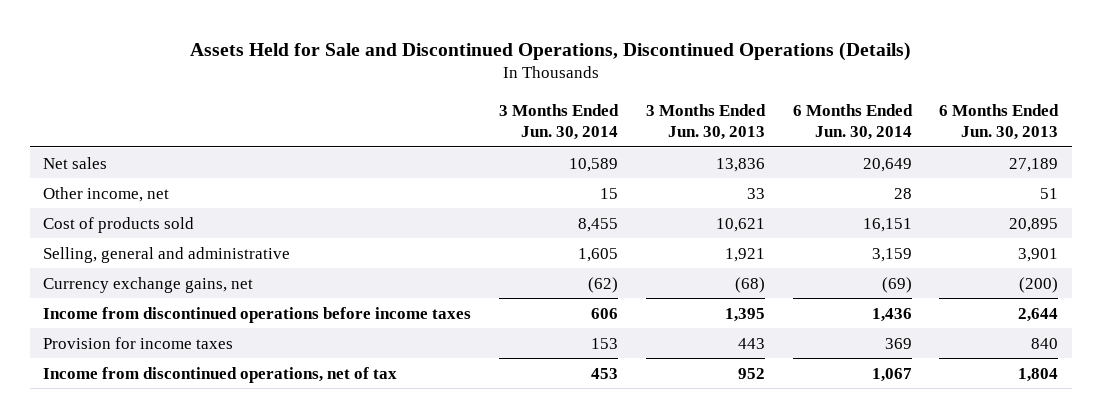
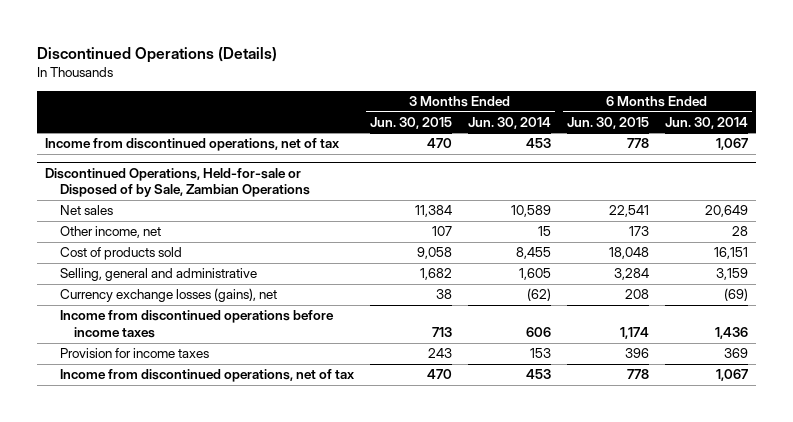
- Assets Held for Sale and Discontinued Operations, Discontinued Operations (Details)
+ Discontinued Operations (Details)
- | 3 Months Ended Jun. 30, 2014 | 3 Months Ended Jun. 30, 2013 | 6 Months Ended Jun. 30, 2014 | 6 Months Ended Jun. 30, 2013
+ | 3 Months Ended Jun. 30, 2015 | 3 Months Ended Jun. 30, 2014 | 6 Months Ended Jun. 30, 2015 | 6 Months Ended Jun. 30, 2014
+ Income from discontinued operations, net of tax | 470 | 453 | 778 | 1,067
+ Discontinued Operations, Held-for-sale or Disposed of by Sale, Zambian Operations
- Currency exchange gains, net | (62) | (68) | (69) | (200)
+ Currency exchange losses (gains), net | 38 | (62) | 208 | (69)

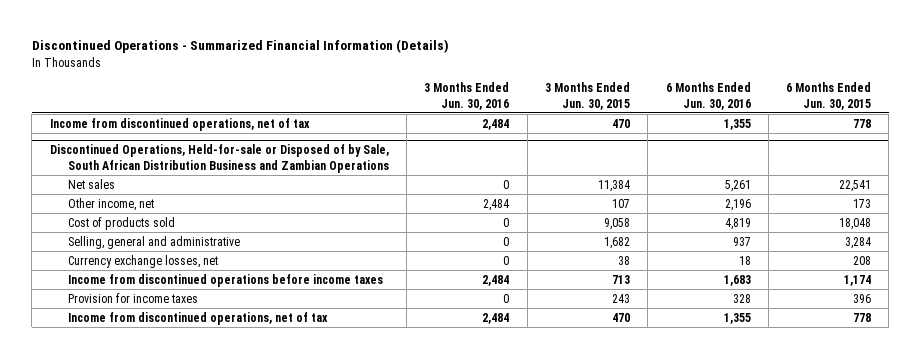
- Discontinued Operations (Details)
+ Discontinued Operations - Summarized Financial Information (Details)
- | 3 Months Ended Jun. 30, 2015 | 3 Months Ended Jun. 30, 2014 | 6 Months Ended Jun. 30, 2015 | 6 Months Ended Jun. 30, 2014
+ | 3 Months Ended Jun. 30, 2016 | 3 Months Ended Jun. 30, 2015 | 6 Months Ended Jun. 30, 2016 | 6 Months Ended Jun. 30, 2015
- Discontinued Operations, Held-for-sale or Disposed of by Sale, Zambian Operations
+ Discontinued Operations, Held-for-sale or Disposed of by Sale, South African Distribution Business and Zambian Operations
- Currency exchange losses (gains), net | 38 | (62) | 208 | (69)
+ Currency exchange losses, net | 0 | 38 | 18 | 208

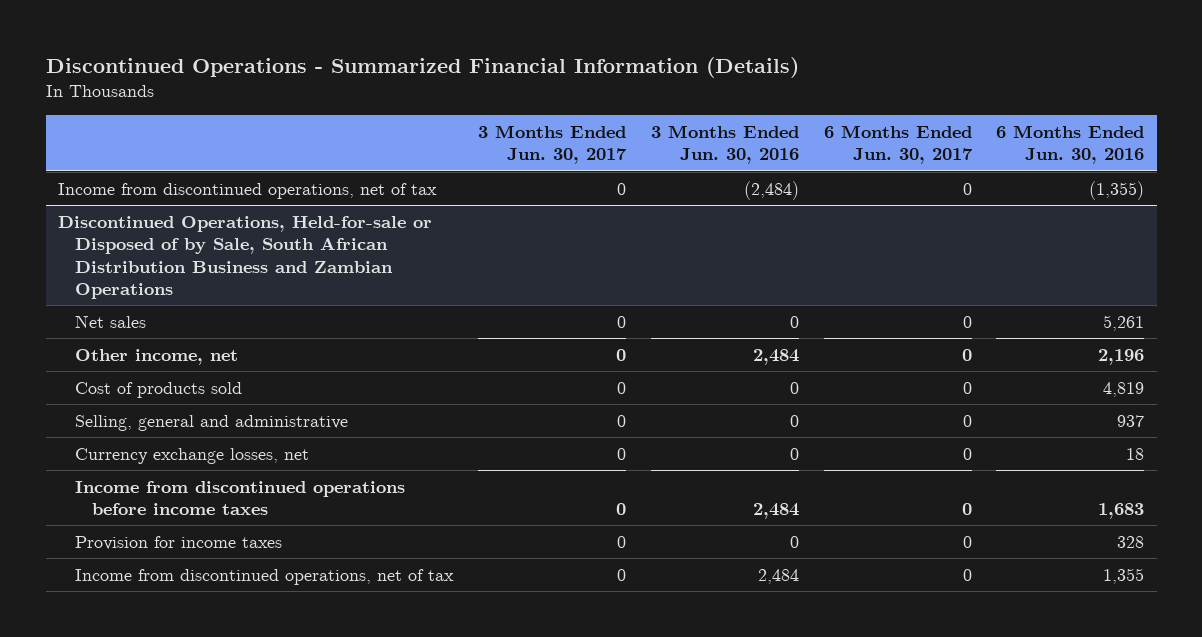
- | 3 Months Ended Jun. 30, 2016 | 3 Months Ended Jun. 30, 2015 | 6 Months Ended Jun. 30, 2016 | 6 Months Ended Jun. 30, 2015
+ | 3 Months Ended Jun. 30, 2017 | 3 Months Ended Jun. 30, 2016 | 6 Months Ended Jun. 30, 2017 | 6 Months Ended Jun. 30, 2016
- Income from discontinued operations, net of tax | 2,484 | 470 | 1,355 | 778
+ Income from discontinued operations, net of tax | 0 | (2,484) | 0 | (1,355)

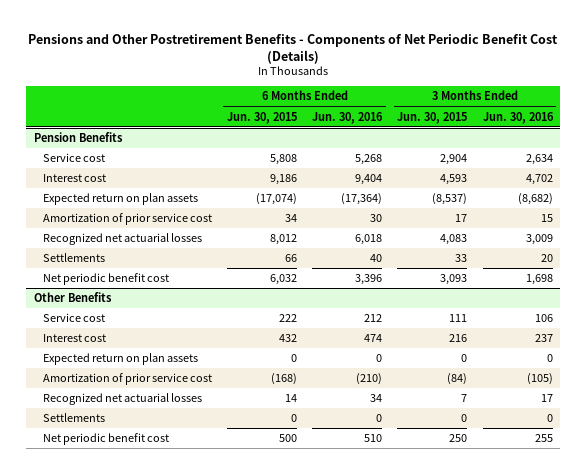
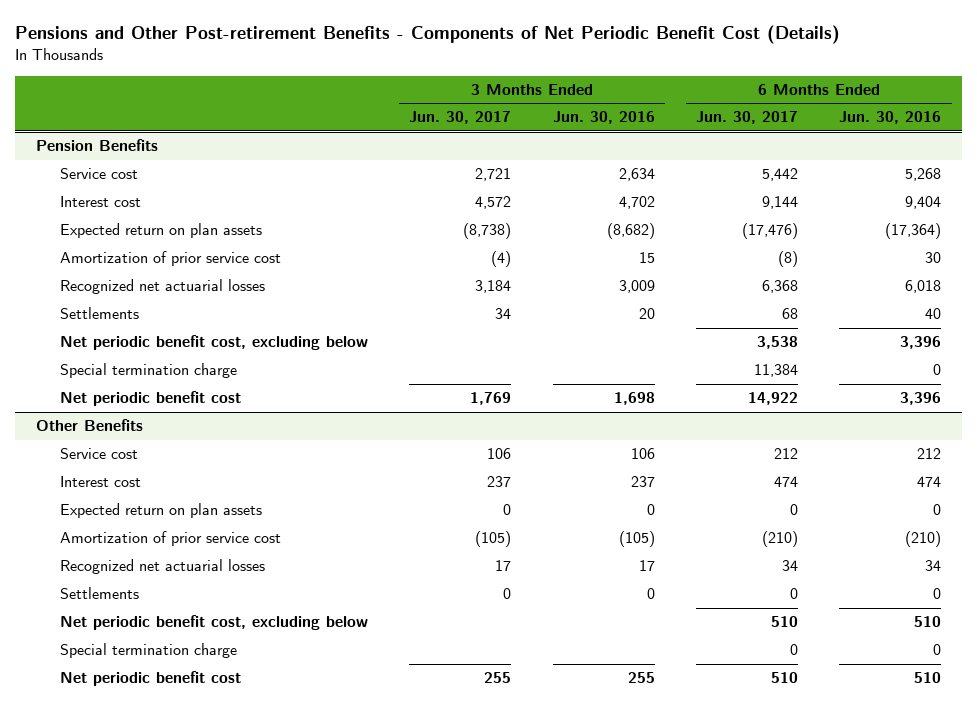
- Pensions and Other Postretirement Benefits - Components of Net Periodic Benefit Cost (Details)
+ Pensions and Other Post-retirement Benefits - Components of Net Periodic Benefit Cost (Details)
- | 6 Months Ended Jun. 30, 2015 | 6 Months Ended Jun. 30, 2016 | 3 Months Ended Jun. 30, 2015 | 3 Months Ended Jun. 30, 2016
+ | 3 Months Ended Jun. 30, 2017 | 3 Months Ended Jun. 30, 2016 | 6 Months Ended Jun. 30, 2017 | 6 Months Ended Jun. 30, 2016
@ Pension Benefits
+ Net periodic benefit cost, excluding below | | | 3,538 | 3,396
+ Special termination charge | | | 11,384 | 0
@ Other Benefits
+ Net periodic benefit cost, excluding below | | | 510 | 510
+ Special termination charge | | | 0 | 0

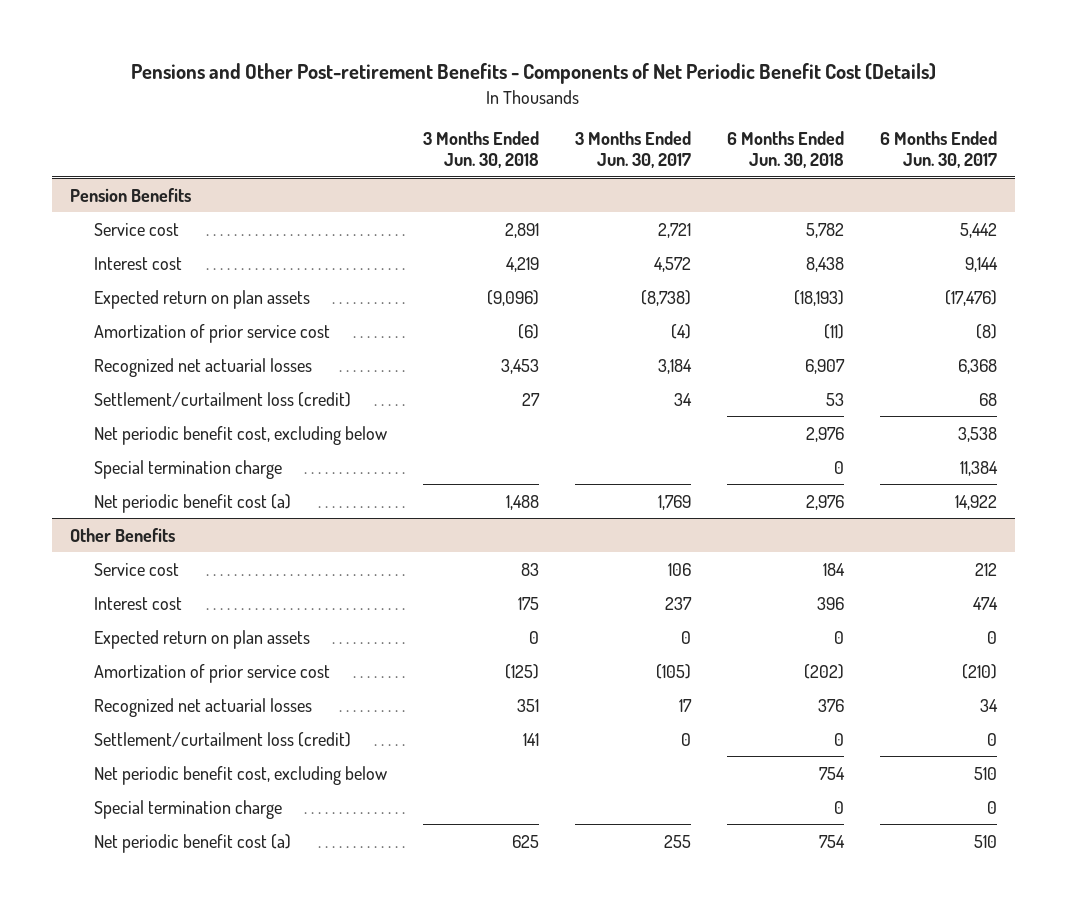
- | 3 Months Ended Jun. 30, 2017 | 3 Months Ended Jun. 30, 2016 | 6 Months Ended Jun. 30, 2017 | 6 Months Ended Jun. 30, 2016
+ | 3 Months Ended Jun. 30, 2018 | 3 Months Ended Jun. 30, 2017 | 6 Months Ended Jun. 30, 2018 | 6 Months Ended Jun. 30, 2017
@ Pension Benefits
- Settlements | 34 | 20 | 68 | 40
+ Settlement/curtailment loss (credit) | 27 | 34 | 53 | 68
- Net periodic benefit cost | 1,769 | 1,698 | 14,922 | 3,396
+ Net periodic benefit cost (a) | 1,488 | 1,769 | 2,976 | 14,922
@ Other Benefits
- Settlements | 0 | 0 | 0 | 0
+ Settlement/curtailment loss (credit) | 141 | 0 | 0 | 0
- Net periodic benefit cost | 255 | 255 | 510 | 510
+ Net periodic benefit cost (a) | 625 | 255 | 754 | 510

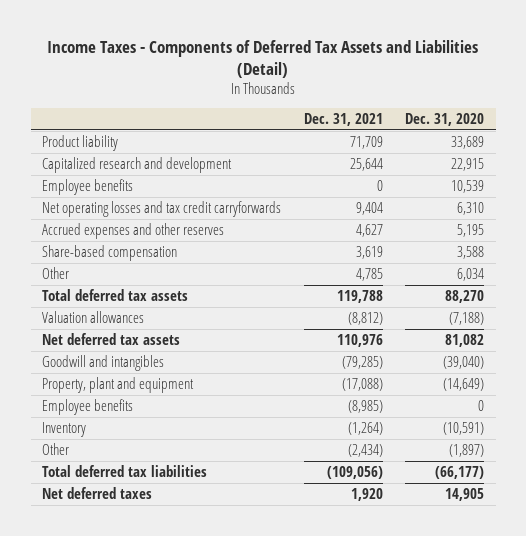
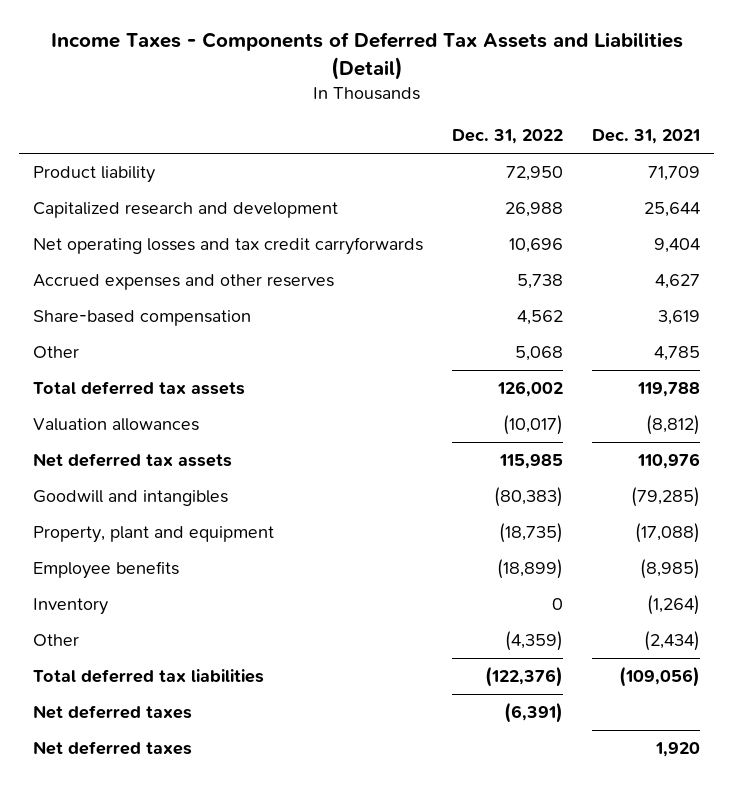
- | Dec. 31, 2021 | Dec. 31, 2020
+ | Dec. 31, 2022 | Dec. 31, 2021
- Employee benefits | 0 | 10,539
+ Net deferred taxes | (6,391) |

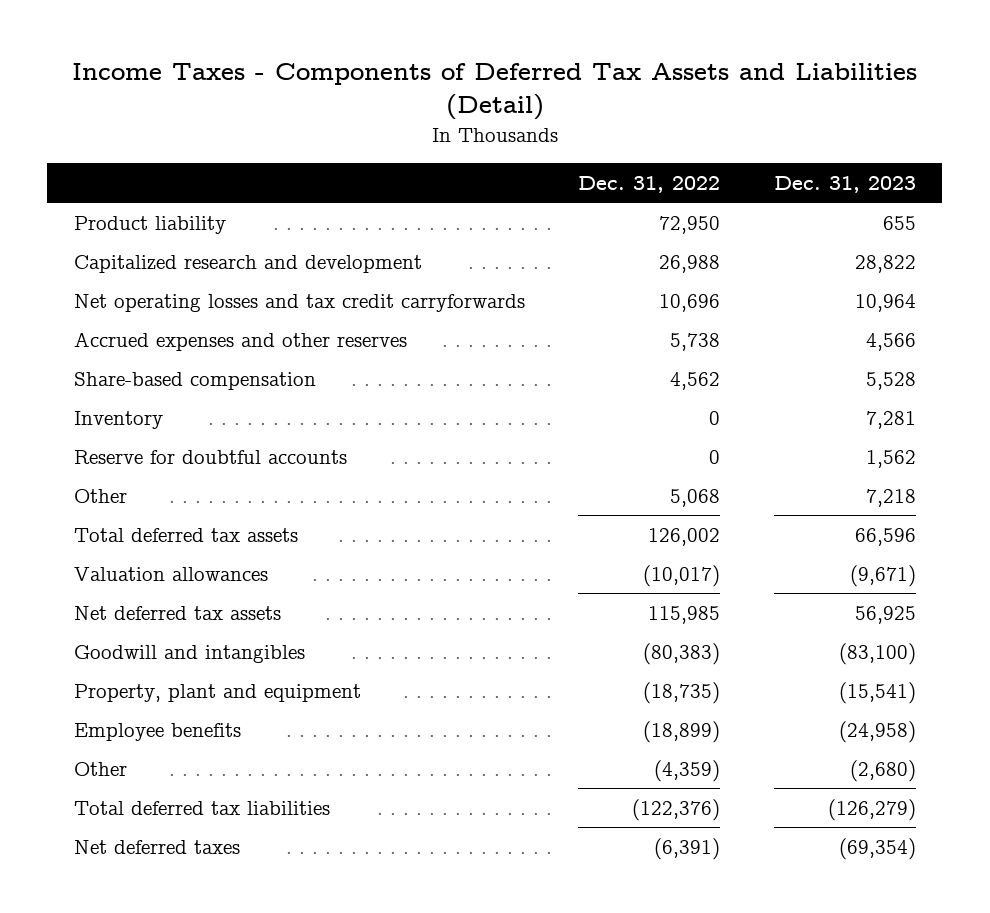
- | Dec. 31, 2022 | Dec. 31, 2021
+ | Dec. 31, 2022 | Dec. 31, 2023
moved up: Inventory | 0 | 7,281
+ Reserve for doubtful accounts | 0 | 1,562
- Net deferred taxes | | 1,920

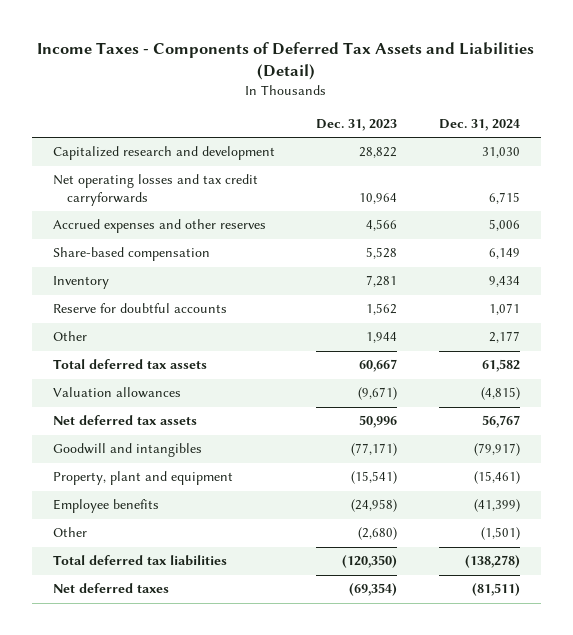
- | Dec. 31, 2022 | Dec. 31, 2023
+ | Dec. 31, 2023 | Dec. 31, 2024
- Product liability | 72,950 | 655
- Other | 5,068 | 7,218
- Total deferred tax assets | 126,002 | 66,596
+ Other | 1,944 | 2,177
+ Total deferred tax assets | 60,667 | 61,582
- Net deferred tax assets | 115,985 | 56,925
- Goodwill and intangibles | (80,383) | (83,100)
+ Net deferred tax assets | 50,996 | 56,767
+ Goodwill and intangibles | (77,171) | (79,917)
- Total deferred tax liabilities | (122,376) | (126,279)
+ Total deferred tax liabilities | (120,350) | (138,278)

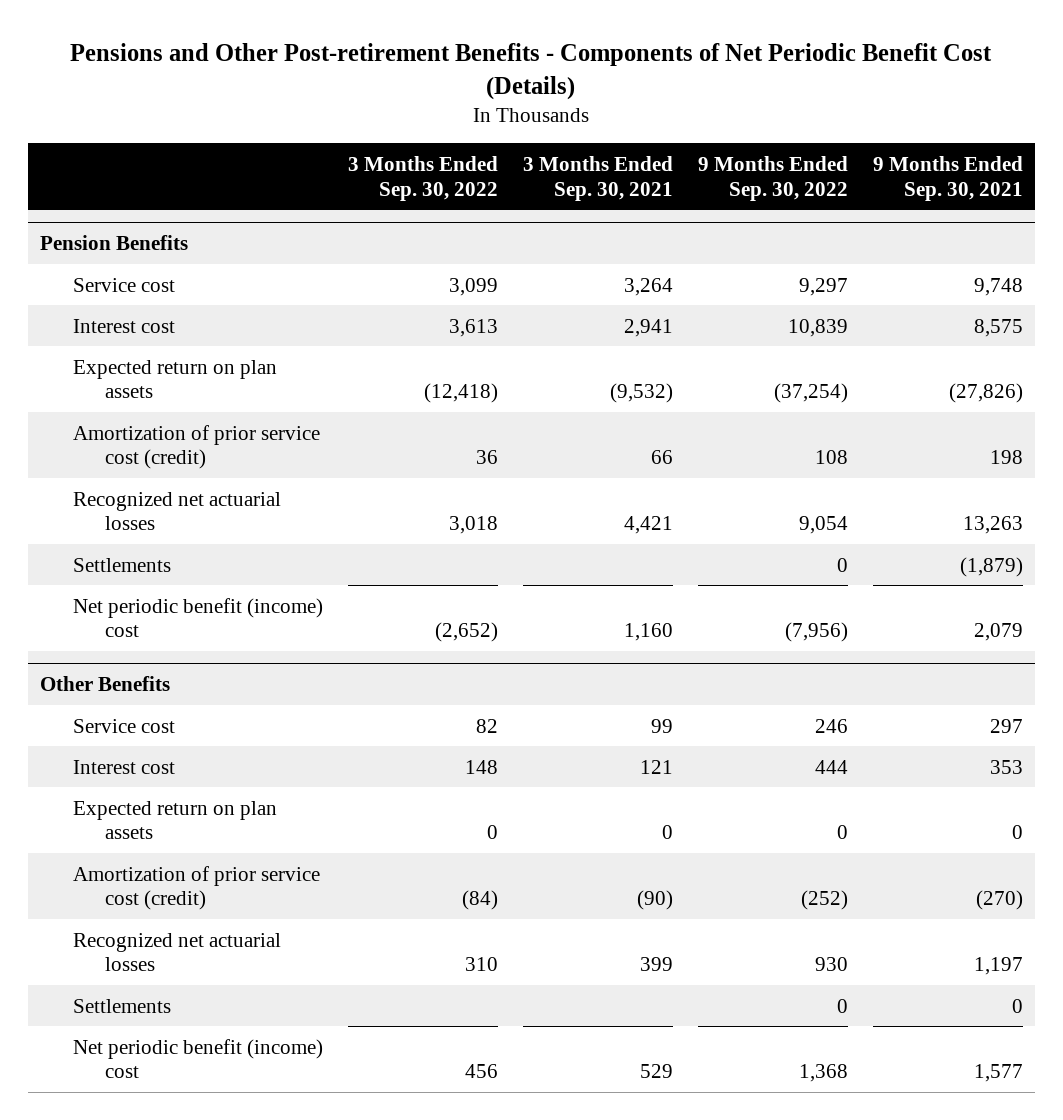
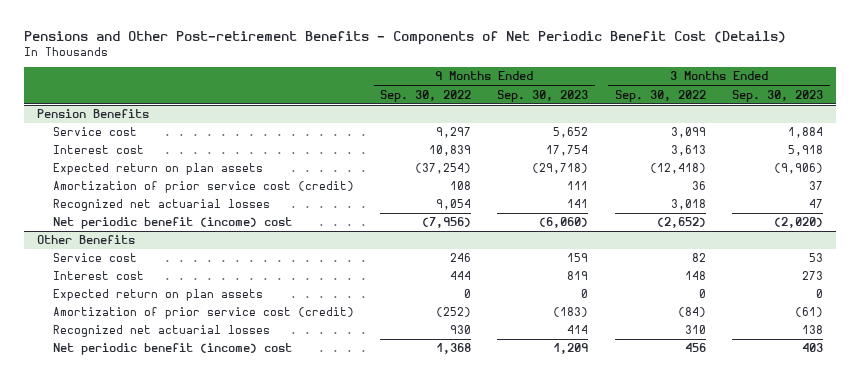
- | 3 Months Ended Sep. 30, 2022 | 3 Months Ended Sep. 30, 2021 | 9 Months Ended Sep. 30, 2022 | 9 Months Ended Sep. 30, 2021
+ | 9 Months Ended Sep. 30, 2022 | 9 Months Ended Sep. 30, 2023 | 3 Months Ended Sep. 30, 2022 | 3 Months Ended Sep. 30, 2023
@ Pension Benefits
- Settlements | | | 0 | (1,879)
@ Other Benefits
- Settlements | | | 0 | 0

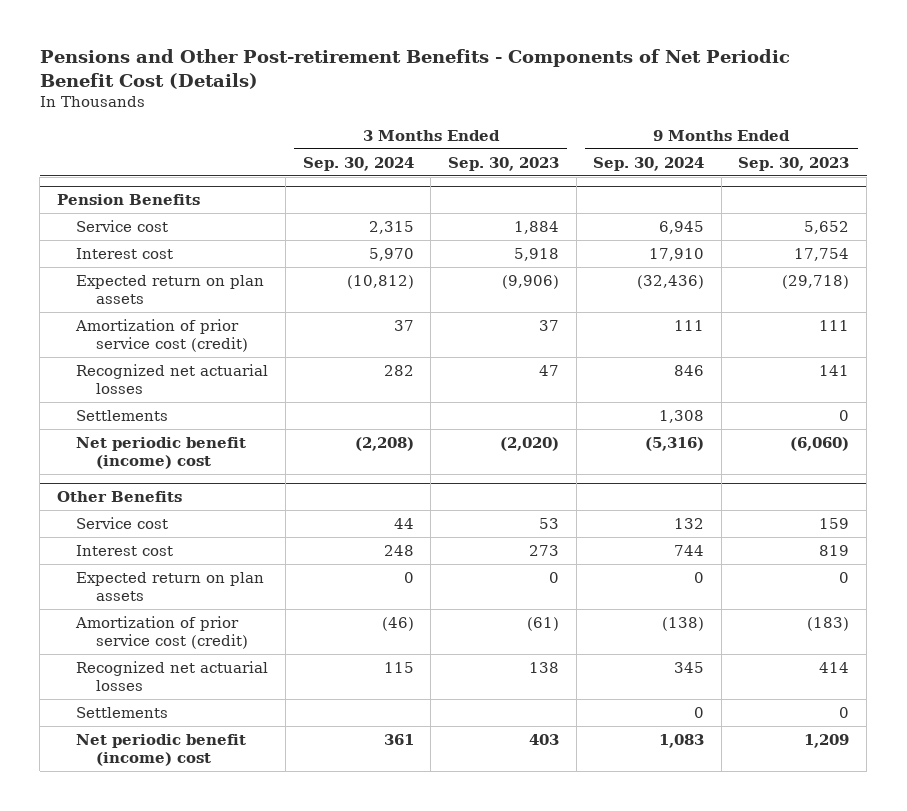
- | 9 Months Ended Sep. 30, 2022 | 9 Months Ended Sep. 30, 2023 | 3 Months Ended Sep. 30, 2022 | 3 Months Ended Sep. 30, 2023
+ | 3 Months Ended Sep. 30, 2024 | 3 Months Ended Sep. 30, 2023 | 9 Months Ended Sep. 30, 2024 | 9 Months Ended Sep. 30, 2023
@ Pension Benefits
+ Settlements | | | 1,308 | 0
@ Other Benefits
+ Settlements | | | 0 | 0

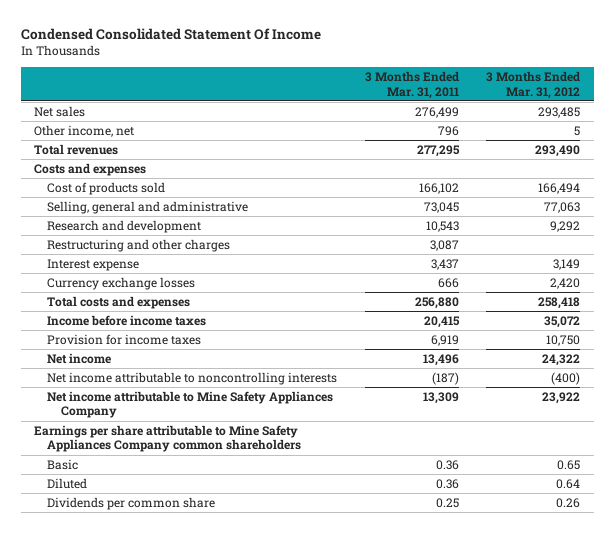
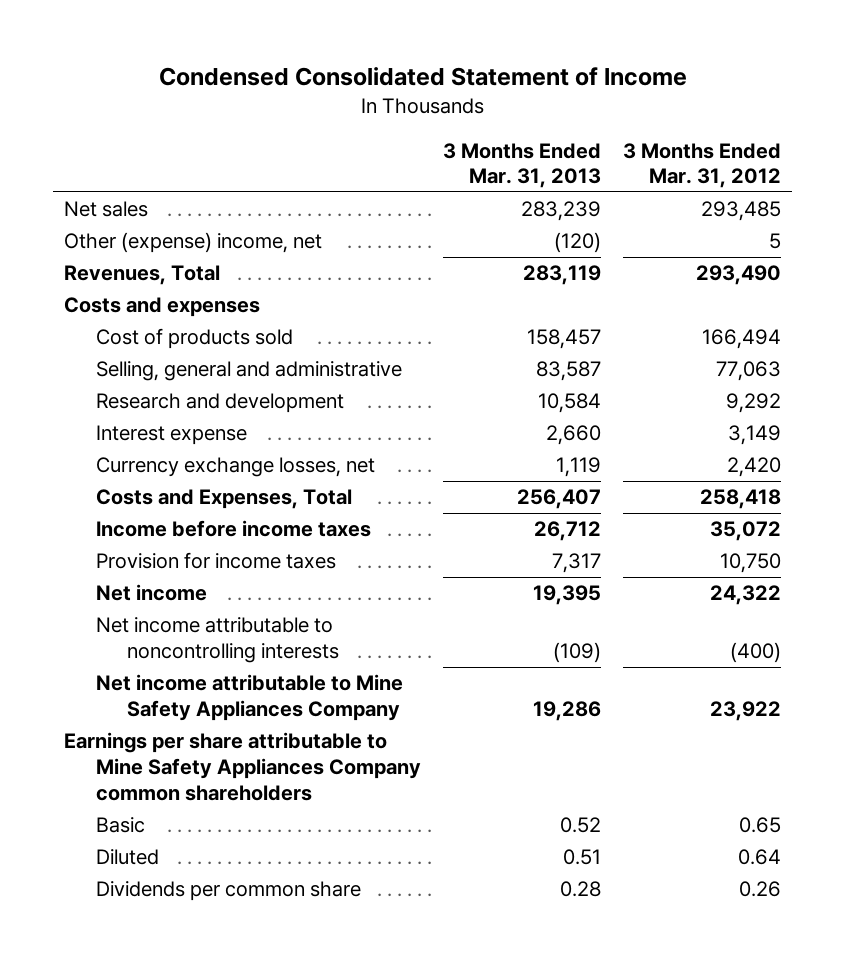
- Condensed Consolidated Statement Of Income
+ Condensed Consolidated Statement of Income
- | 3 Months Ended Mar. 31, 2011 | 3 Months Ended Mar. 31, 2012
+ | 3 Months Ended Mar. 31, 2013 | 3 Months Ended Mar. 31, 2012
- Other income, net | 796 | 5
- Total revenues | 277,295 | 293,490
+ Other (expense) income, net | (120) | 5
+ Revenues, Total | 283,119 | 293,490
- Restructuring and other charges | 3,087 |
- Currency exchange losses | 666 | 2,420
- Total costs and expenses | 256,880 | 258,418
+ Currency exchange losses, net | 1,119 | 2,420
+ Costs and Expenses, Total | 256,407 | 258,418

